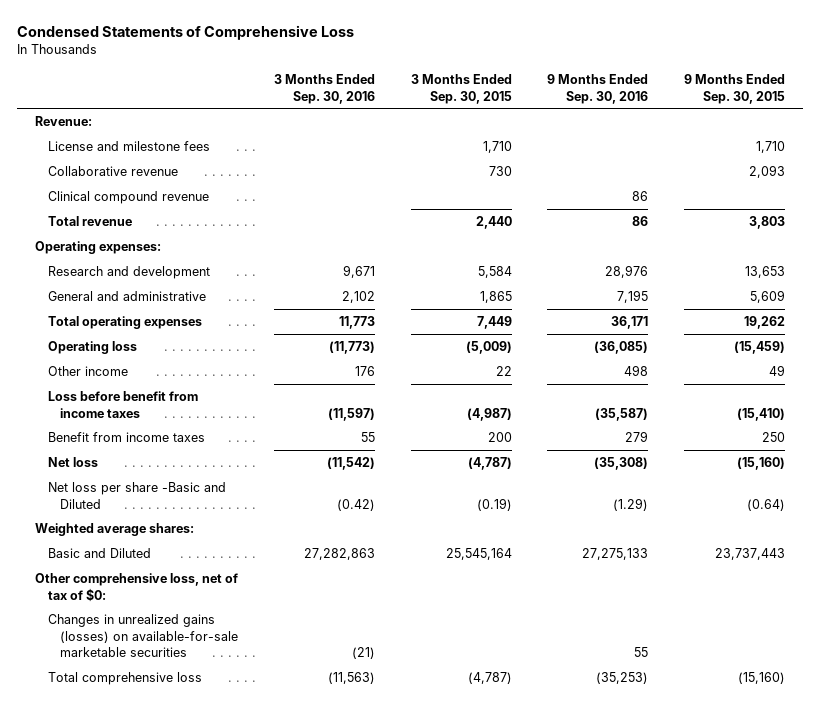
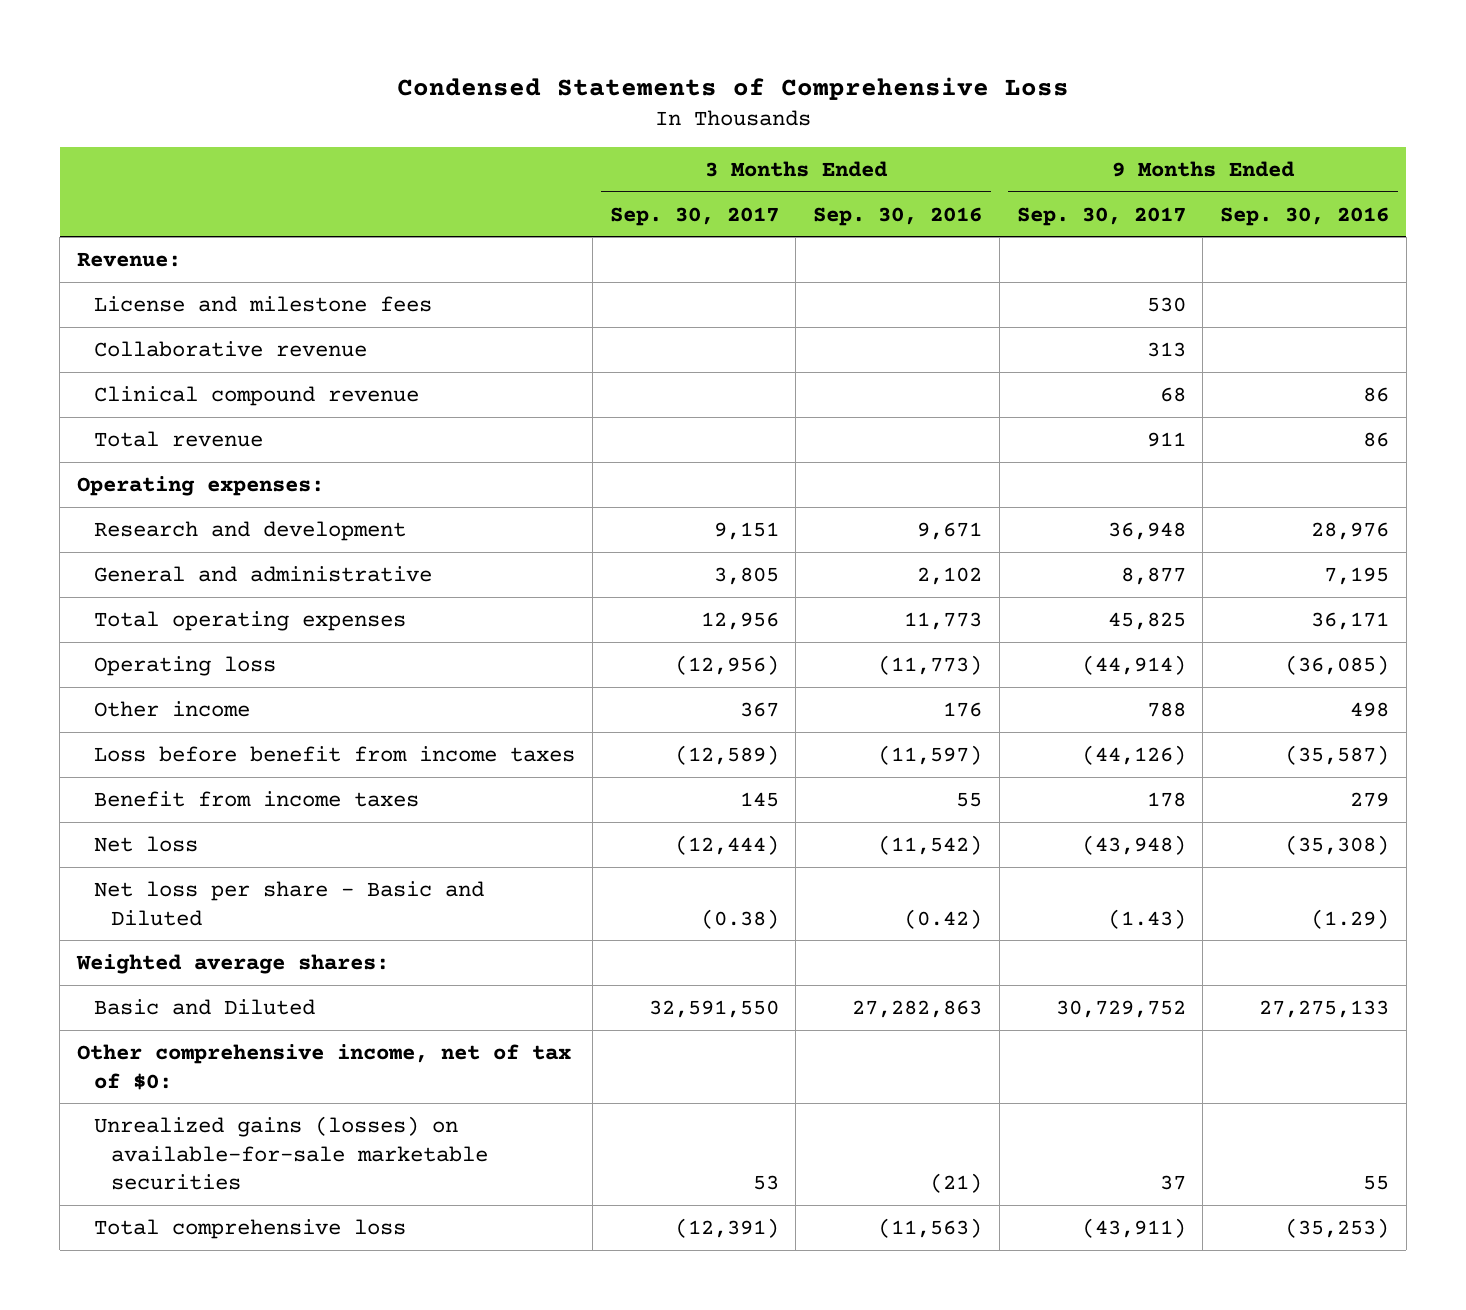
- | 3 Months Ended Sep. 30, 2016 | 3 Months Ended Sep. 30, 2015 | 9 Months Ended Sep. 30, 2016 | 9 Months Ended Sep. 30, 2015
+ | 3 Months Ended Sep. 30, 2017 | 3 Months Ended Sep. 30, 2016 | 9 Months Ended Sep. 30, 2017 | 9 Months Ended Sep. 30, 2016
- Net loss per share -Basic and Diluted | (0.42) | (0.19) | (1.29) | (0.64)
+ Net loss per share - Basic and Diluted | (0.38) | (0.42) | (1.43) | (1.29)
- Other comprehensive loss, net of tax of $0:
- Changes in unrealized gains (losses) on available-for-sale marketable securities | (21) | | 55 |
+ Other comprehensive income, net of tax of $0:
+ Unrealized gains (losses) on available-for-sale marketable securities | 53 | (21) | 37 | 55

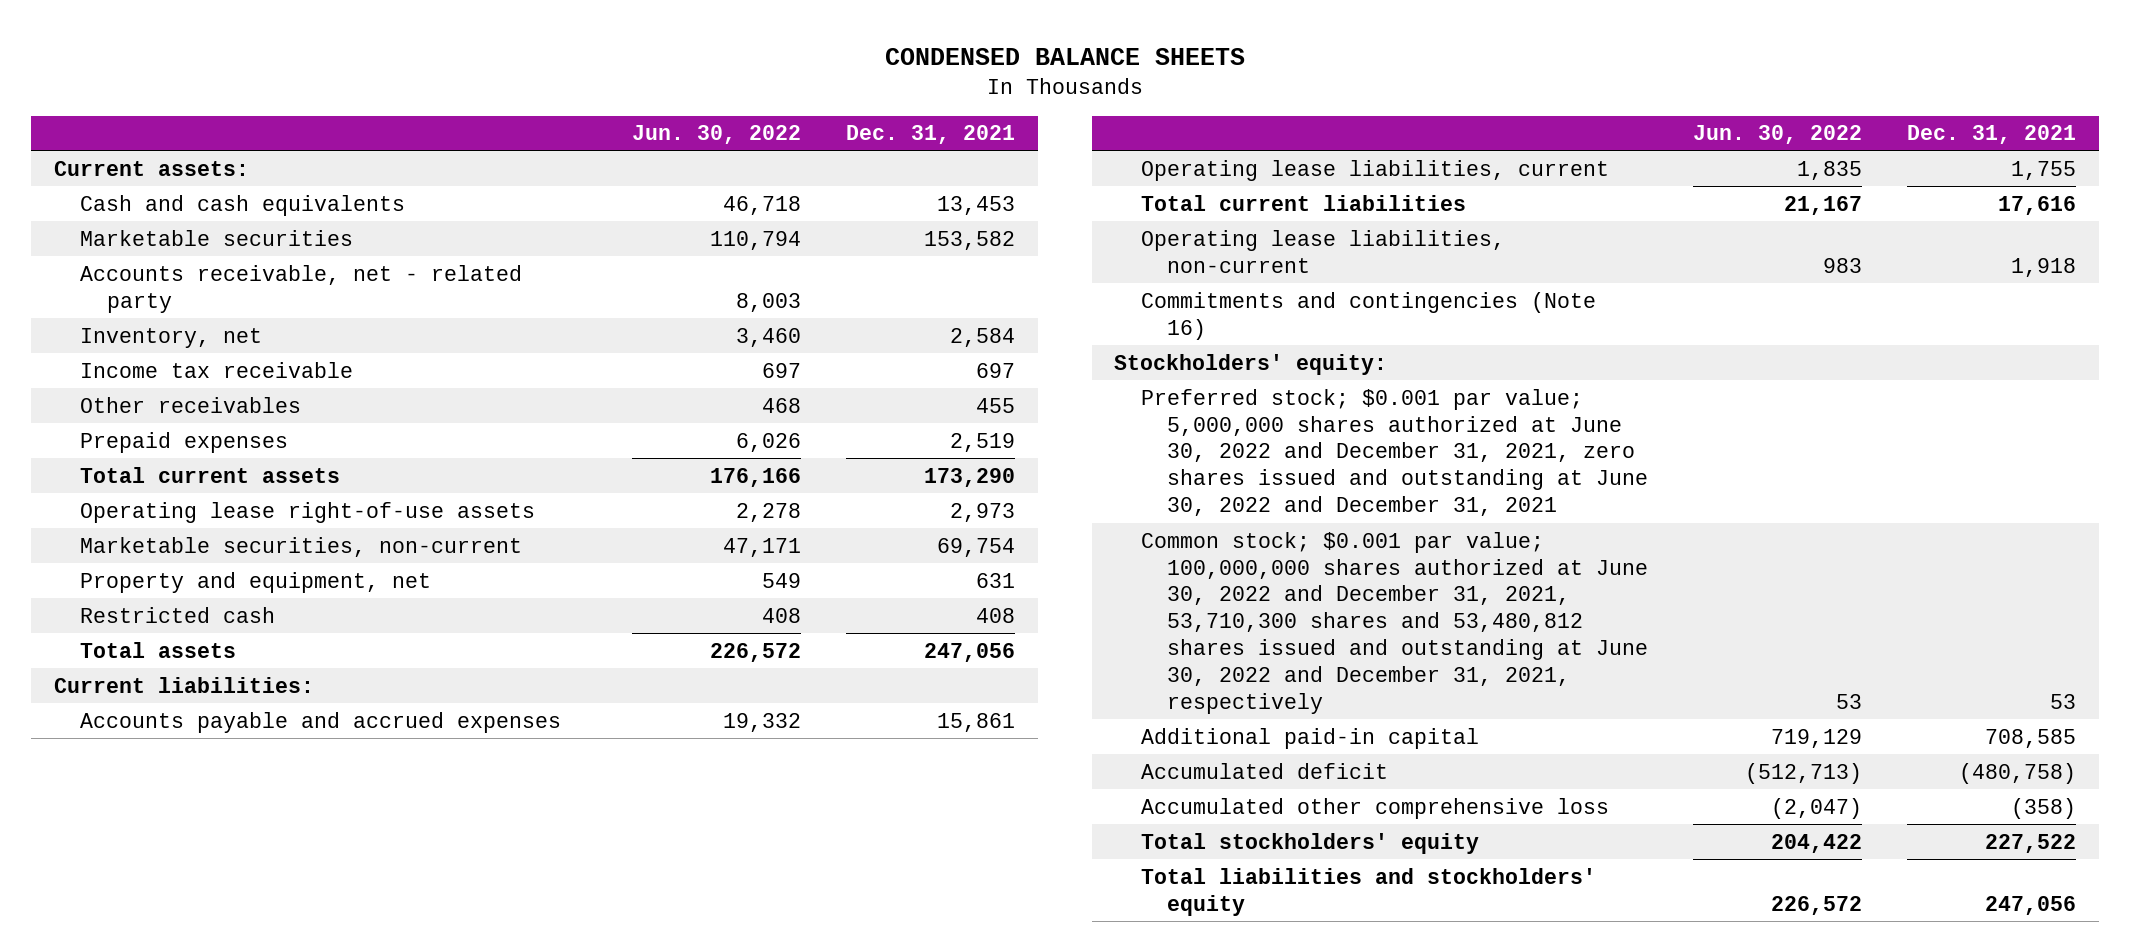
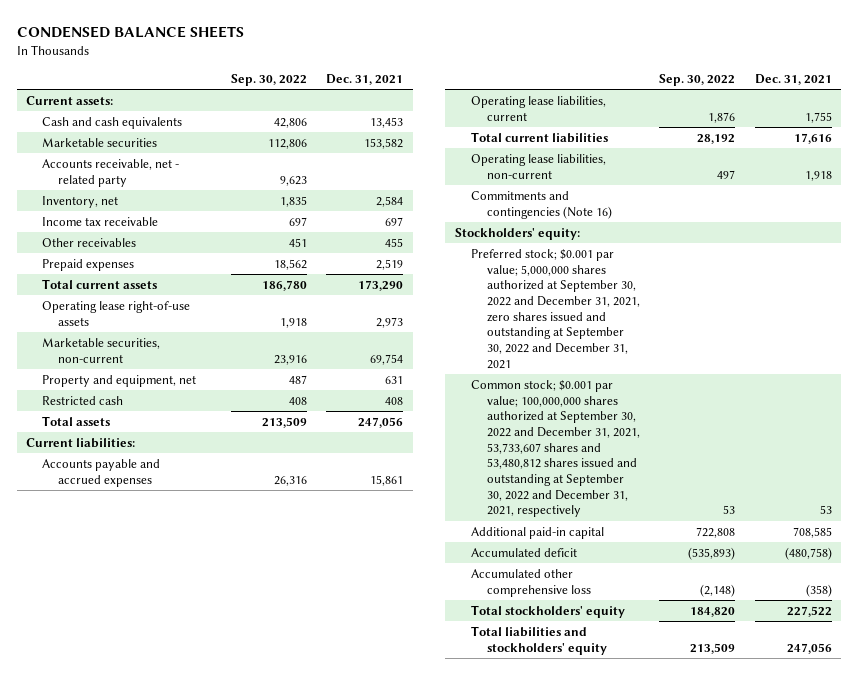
- | Jun. 30, 2022 | Dec. 31, 2021
+ | Sep. 30, 2022 | Dec. 31, 2021
- Preferred stock; $0.001 par value; 5,000,000 shares authorized at June 30, 2022 and December 31, 2021, zero shares issued and outstanding at June 30, 2022 and December 31, 2021
- Common stock; $0.001 par value; 100,000,000 shares authorized at June 30, 2022 and December 31, 2021, 53,710,300 shares and 53,480,812 shares issued and outstanding at June 30, 2022 and December 31, 2021, respectively | 53 | 53
+ Preferred stock; $0.001 par value; 5,000,000 shares authorized at September 30, 2022 and December 31, 2021, zero shares issued and outstanding at September 30, 2022 and December 31, 2021
+ Common stock; $0.001 par value; 100,000,000 shares authorized at September 30, 2022 and December 31, 2021, 53,733,607 shares and 53,480,812 shares issued and outstanding at September 30, 2022 and December 31, 2021, respectively | 53 | 53

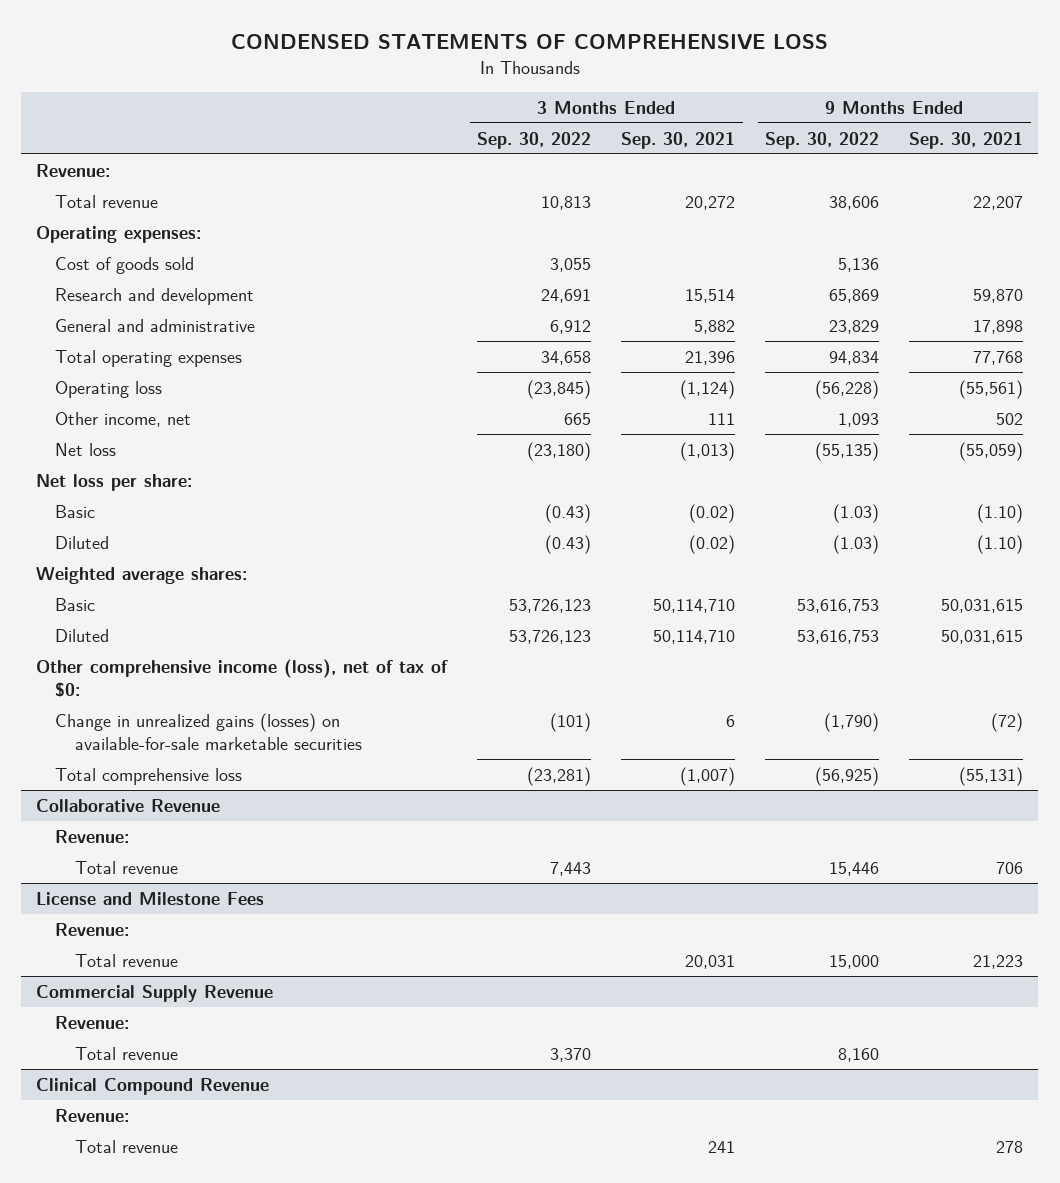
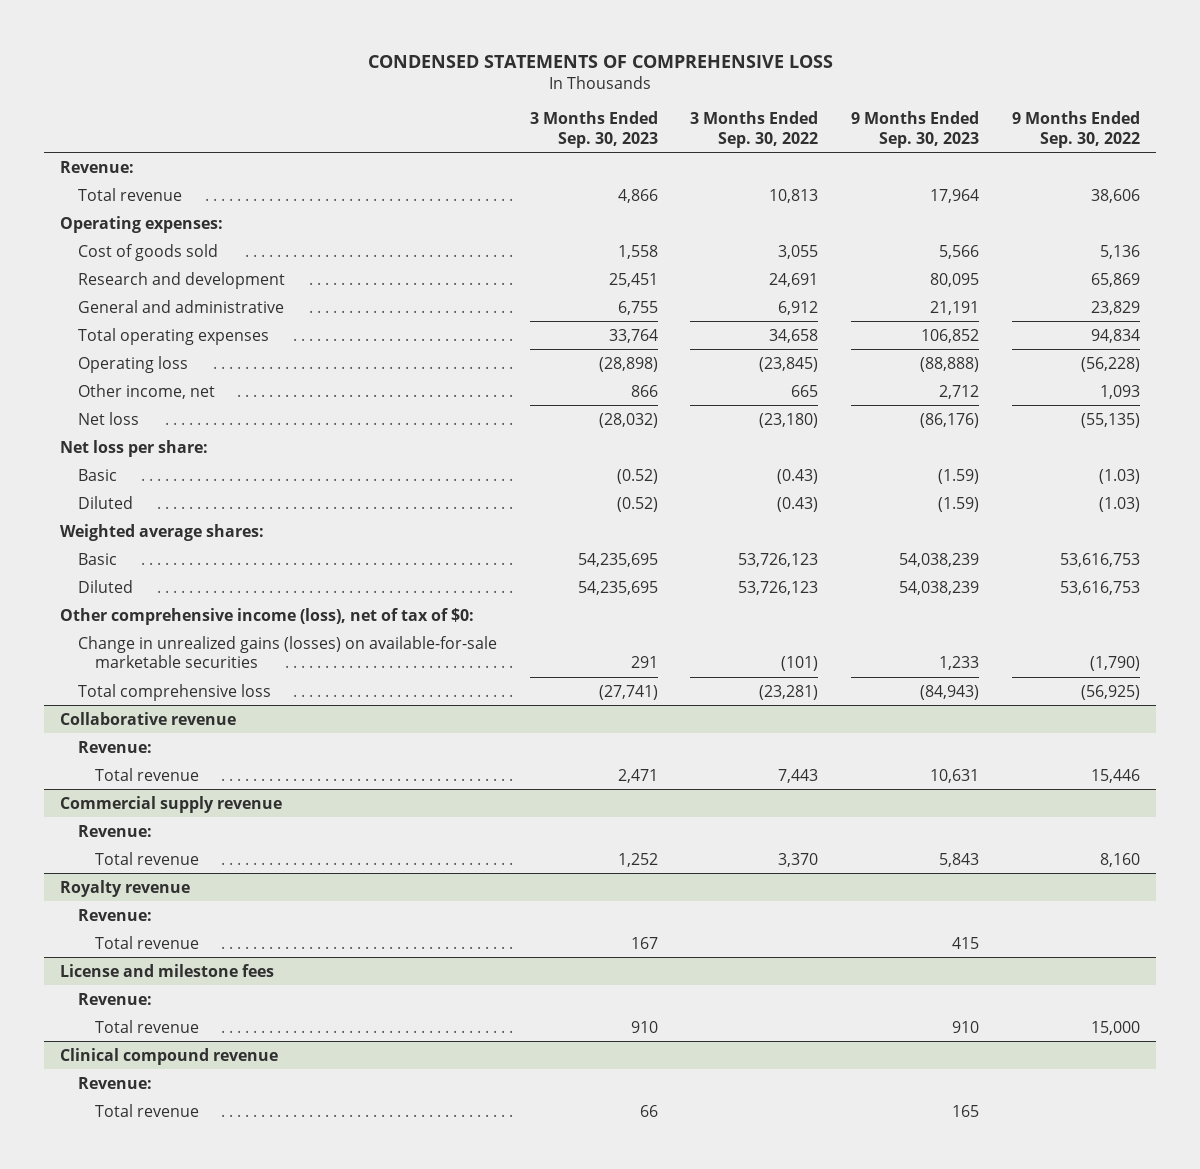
- | 3 Months Ended Sep. 30, 2022 | 3 Months Ended Sep. 30, 2021 | 9 Months Ended Sep. 30, 2022 | 9 Months Ended Sep. 30, 2021
+ | 3 Months Ended Sep. 30, 2023 | 3 Months Ended Sep. 30, 2022 | 9 Months Ended Sep. 30, 2023 | 9 Months Ended Sep. 30, 2022
- Collaborative Revenue
+ Collaborative revenue
- License and Milestone Fees
- Revenue:
- Total revenue | | 20,031 | 15,000 | 21,223
- Commercial Supply Revenue
+ Commercial supply revenue
- Clinical Compound Revenue
+ Royalty revenue
+ License and milestone fees
+ Revenue:
+ Total revenue | 910 | | 910 | 15,000
+ Clinical compound revenue
+ Revenue:
+ Total revenue | 66 | | 165 |

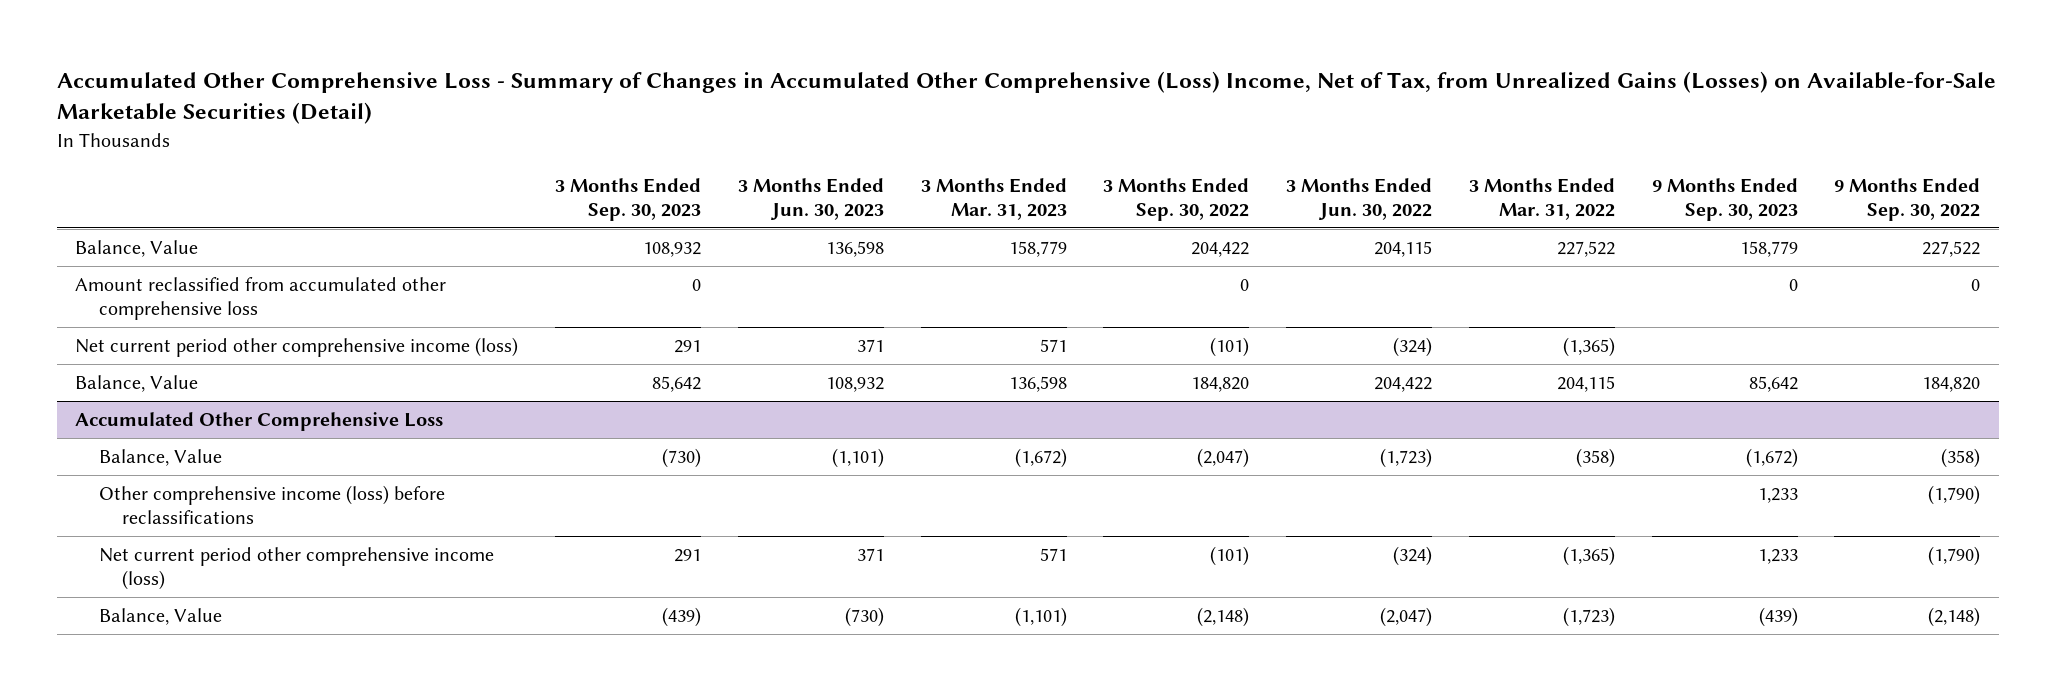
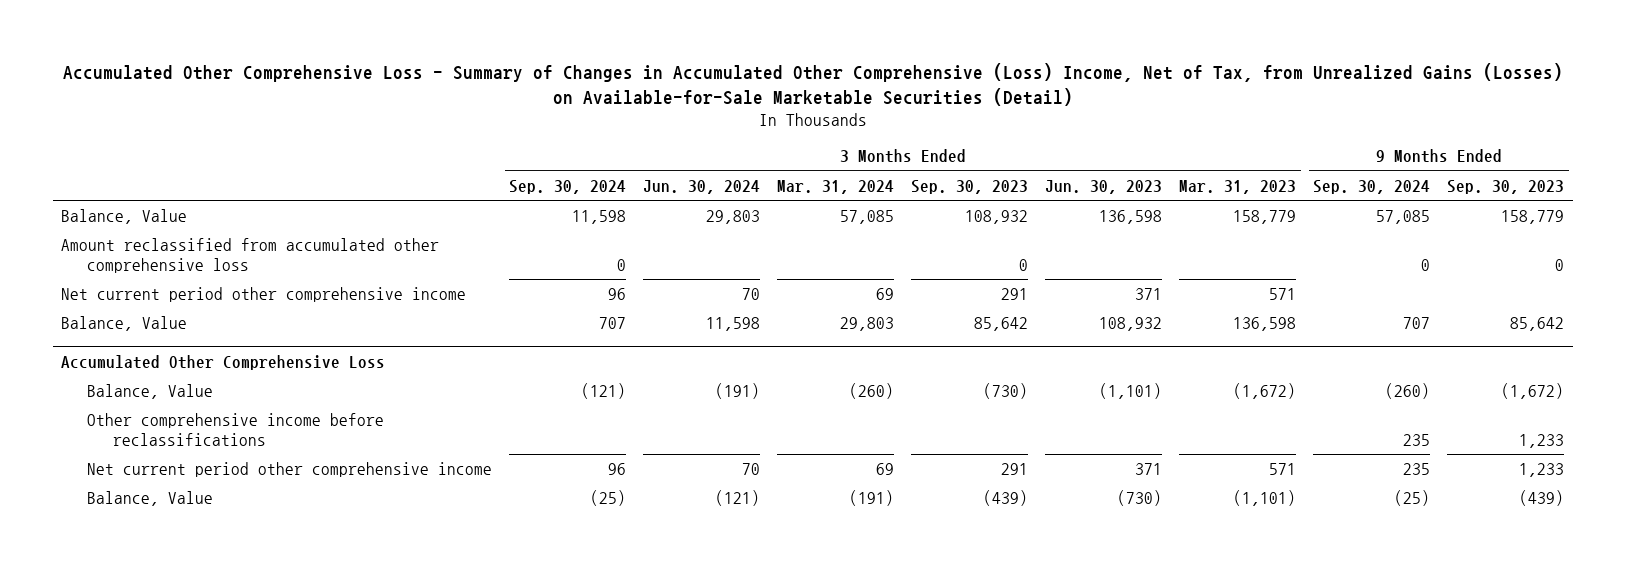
- | 3 Months Ended Sep. 30, 2023 | 3 Months Ended Jun. 30, 2023 | 3 Months Ended Mar. 31, 2023 | 3 Months Ended Sep. 30, 2022 | 3 Months Ended Jun. 30, 2022 | 3 Months Ended Mar. 31, 2022 | 9 Months Ended Sep. 30, 2023 | 9 Months Ended Sep. 30, 2022
+ | 3 Months Ended Sep. 30, 2024 | 3 Months Ended Jun. 30, 2024 | 3 Months Ended Mar. 31, 2024 | 3 Months Ended Sep. 30, 2023 | 3 Months Ended Jun. 30, 2023 | 3 Months Ended Mar. 31, 2023 | 9 Months Ended Sep. 30, 2024 | 9 Months Ended Sep. 30, 2023
- Net current period other comprehensive income (loss) | 291 | 371 | 571 | (101) | (324) | (1,365) | |
+ Net current period other comprehensive income | 96 | 70 | 69 | 291 | 371 | 571 | |
@ Accumulated Other Comprehensive Loss
- Other comprehensive income (loss) before reclassifications | | | | | | | 1,233 | (1,790)
- Net current period other comprehensive income (loss) | 291 | 371 | 571 | (101) | (324) | (1,365) | 1,233 | (1,790)
+ Other comprehensive income before reclassifications | | | | | | | 235 | 1,233
+ Net current period other comprehensive income | 96 | 70 | 69 | 291 | 371 | 571 | 235 | 1,233

